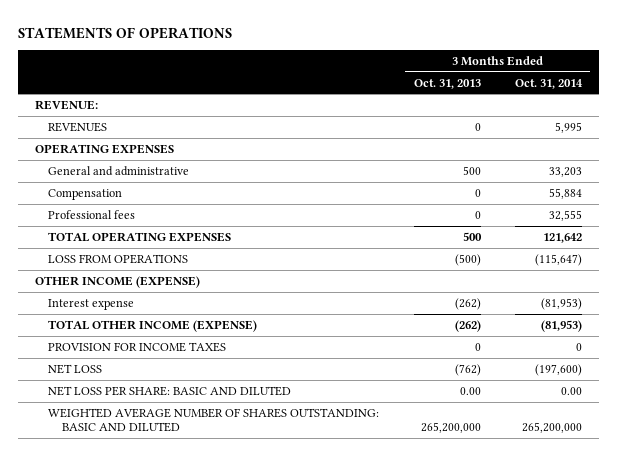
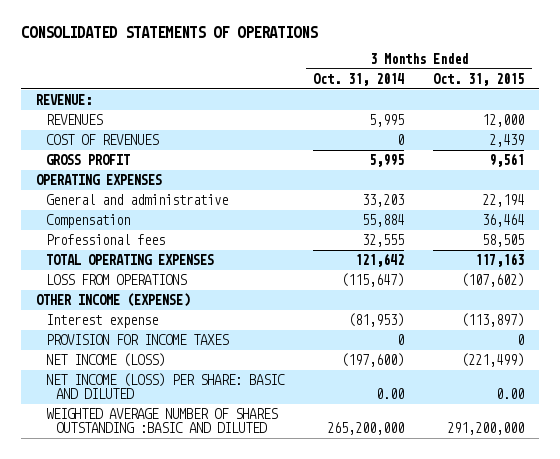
- STATEMENTS OF OPERATIONS
+ CONSOLIDATED STATEMENTS OF OPERATIONS
- | 3 Months Ended Oct. 31, 2013 | 3 Months Ended Oct. 31, 2014
+ | 3 Months Ended Oct. 31, 2014 | 3 Months Ended Oct. 31, 2015
+ COST OF REVENUES | 0 | 2,439
+ GROSS PROFIT | 5,995 | 9,561
- TOTAL OTHER INCOME (EXPENSE) | (262) | (81,953)
- NET LOSS | (762) | (197,600)
- NET LOSS PER SHARE: BASIC AND DILUTED | 0.00 | 0.00
- WEIGHTED AVERAGE NUMBER OF SHARES OUTSTANDING: BASIC AND DILUTED | 265,200,000 | 265,200,000
+ NET INCOME (LOSS) | (197,600) | (221,499)
+ NET INCOME (LOSS) PER SHARE: BASIC AND DILUTED | 0.00 | 0.00
+ WEIGHTED AVERAGE NUMBER OF SHARES OUTSTANDING :BASIC AND DILUTED | 265,200,000 | 291,200,000

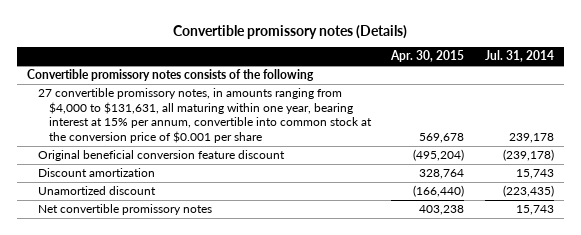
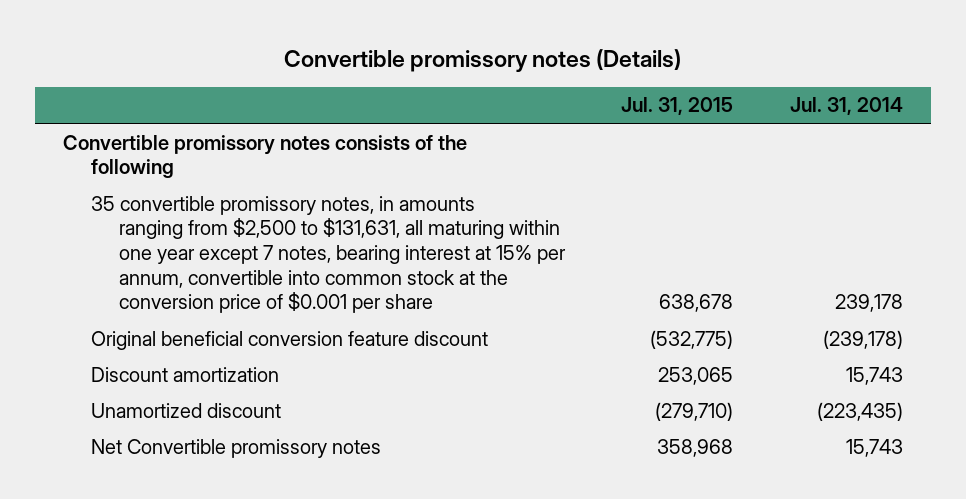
- | Apr. 30, 2015 | Jul. 31, 2014
+ | Jul. 31, 2015 | Jul. 31, 2014
- 27 convertible promissory notes, in amounts ranging from $4,000 to $131,631, all maturing within one year, bearing interest at 15% per annum, convertible into common stock at the conversion price of $0.001 per share | 569,678 | 239,178
+ 35 convertible promissory notes, in amounts ranging from $2,500 to $131,631, all maturing within one year except 7 notes, bearing interest at 15% per annum, convertible into common stock at the conversion price of $0.001 per share | 638,678 | 239,178
- Net convertible promissory notes | 403,238 | 15,743
+ Net Convertible promissory notes | 358,968 | 15,743

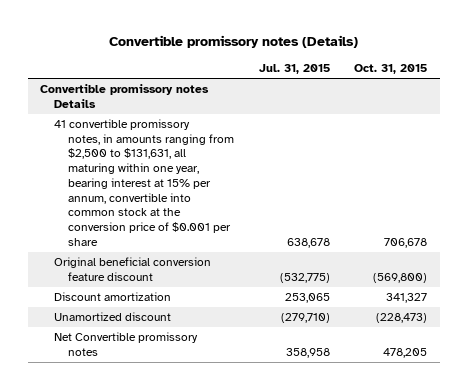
- | Jul. 31, 2015 | Jul. 31, 2014
+ | Jul. 31, 2015 | Oct. 31, 2015
- Convertible promissory notes consists of the following
- 35 convertible promissory notes, in amounts ranging from $2,500 to $131,631, all maturing within one year except 7 notes, bearing interest at 15% per annum, convertible into common stock at the conversion price of $0.001 per share | 638,678 | 239,178
+ Convertible promissory notes Details
+ 41 convertible promissory notes, in amounts ranging from $2,500 to $131,631, all maturing within one year, bearing interest at 15% per annum, convertible into common stock at the conversion price of $0.001 per share | 638,678 | 706,678
- Net Convertible promissory notes | 358,968 | 15,743
+ Net Convertible promissory notes | 358,958 | 478,205

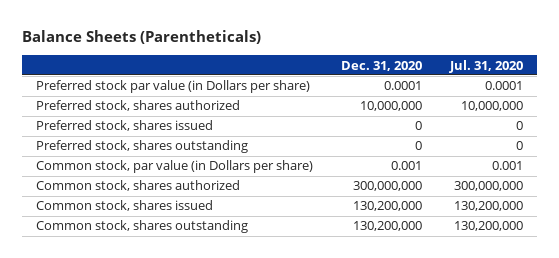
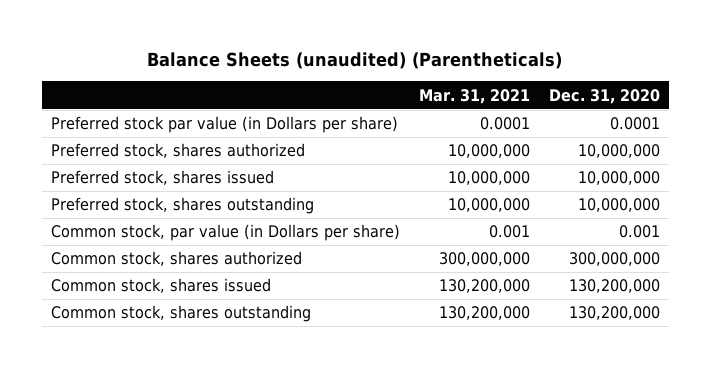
- Balance Sheets (Parentheticals)
+ Balance Sheets (unaudited) (Parentheticals)
- | Dec. 31, 2020 | Jul. 31, 2020
+ | Mar. 31, 2021 | Dec. 31, 2020
- Preferred stock, shares issued | 0 | 0
- Preferred stock, shares outstanding | 0 | 0
+ Preferred stock, shares issued | 10,000,000 | 10,000,000
+ Preferred stock, shares outstanding | 10,000,000 | 10,000,000

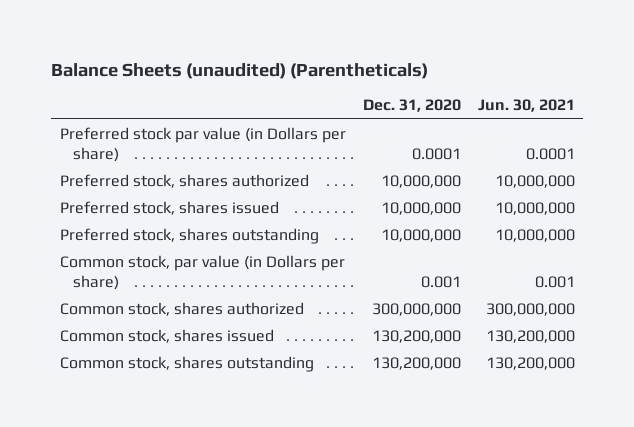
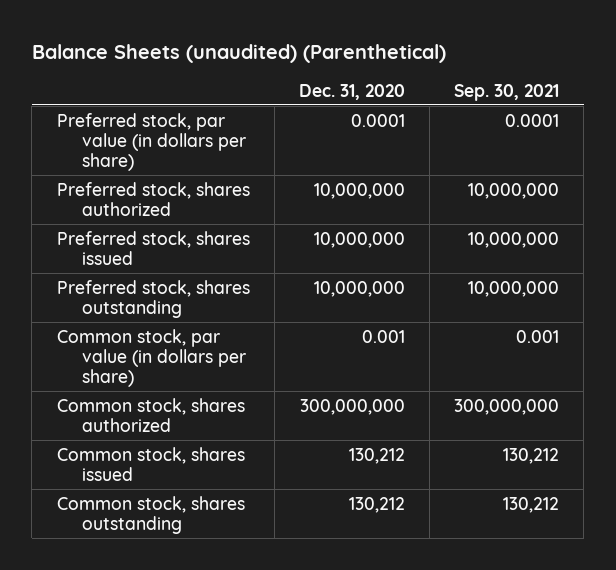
- Balance Sheets (unaudited) (Parentheticals)
+ Balance Sheets (unaudited) (Parenthetical)
- | Dec. 31, 2020 | Jun. 30, 2021
+ | Dec. 31, 2020 | Sep. 30, 2021
- Preferred stock par value (in Dollars per share) | 0.0001 | 0.0001
+ Preferred stock, par value (in dollars per share) | 0.0001 | 0.0001
- Common stock, par value (in Dollars per share) | 0.001 | 0.001
+ Common stock, par value (in dollars per share) | 0.001 | 0.001
- Common stock, shares issued | 130,200,000 | 130,200,000
- Common stock, shares outstanding | 130,200,000 | 130,200,000
+ Common stock, shares issued | 130,212 | 130,212
+ Common stock, shares outstanding | 130,212 | 130,212

